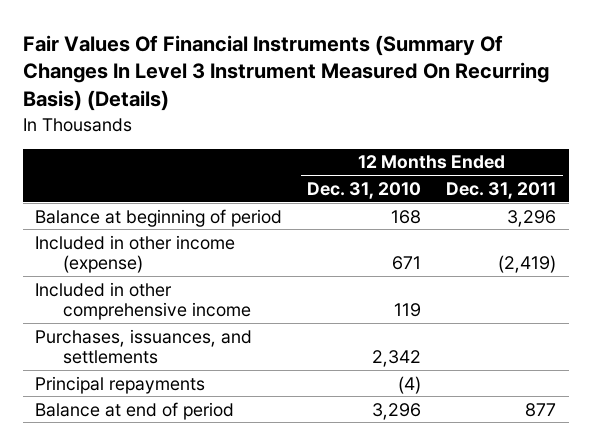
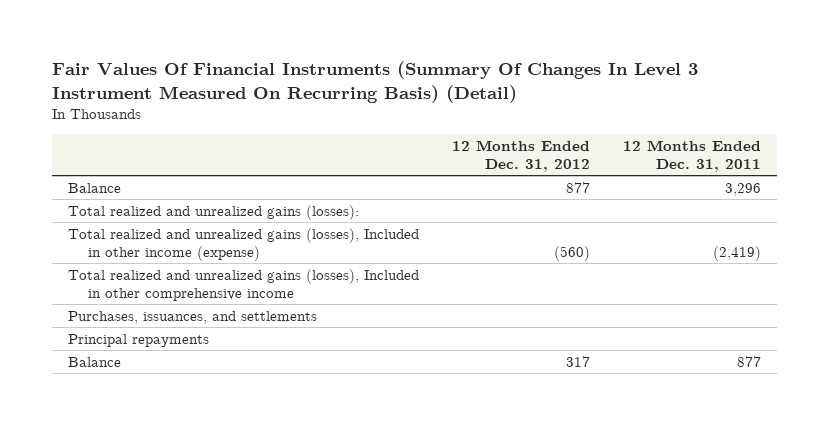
- Fair Values Of Financial Instruments (Summary Of Changes In Level 3 Instrument Measured On Recurring Basis) (Details)
+ Fair Values Of Financial Instruments (Summary Of Changes In Level 3 Instrument Measured On Recurring Basis) (Detail)
- | 12 Months Ended Dec. 31, 2010 | 12 Months Ended Dec. 31, 2011
+ | 12 Months Ended Dec. 31, 2012 | 12 Months Ended Dec. 31, 2011
- Balance at beginning of period | 168 | 3,296
- Included in other income (expense) | 671 | (2,419)
- Included in other comprehensive income | 119 |
+ Balance | 877 | 3,296
+ Total realized and unrealized gains (losses):
+ Total realized and unrealized gains (losses), Included in other income (expense) | (560) | (2,419)
+ Total realized and unrealized gains (losses), Included in other comprehensive income
- Balance at end of period | 3,296 | 877
+ Balance | 317 | 877

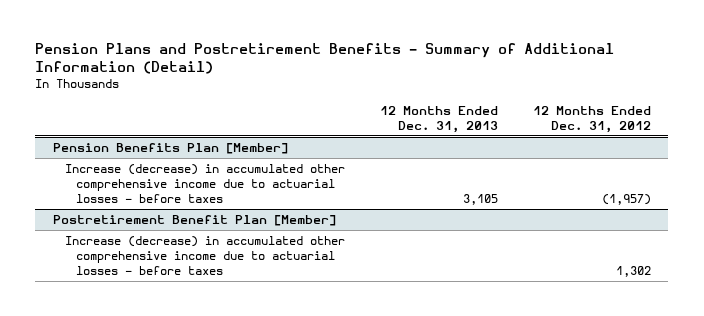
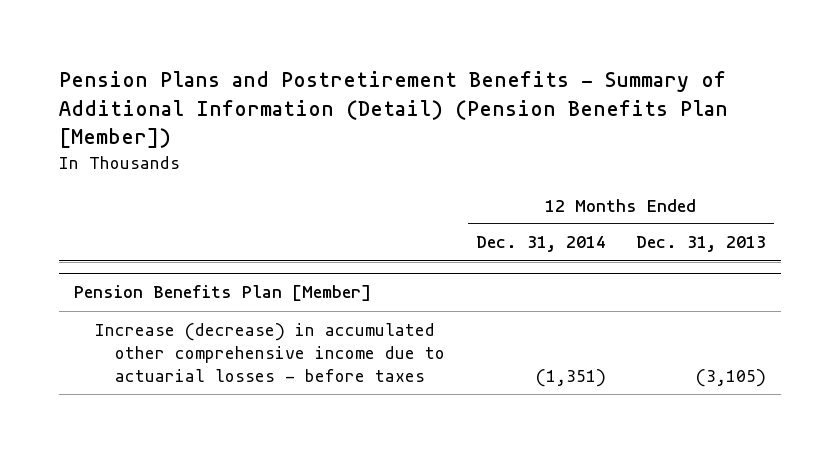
- Pension Plans and Postretirement Benefits - Summary of Additional Information (Detail)
+ Pension Plans and Postretirement Benefits - Summary of Additional Information (Detail) (Pension Benefits Plan [Member])
- | 12 Months Ended Dec. 31, 2013 | 12 Months Ended Dec. 31, 2012
+ | 12 Months Ended Dec. 31, 2014 | 12 Months Ended Dec. 31, 2013
@ Pension Benefits Plan [Member]
- Increase (decrease) in accumulated other comprehensive income due to actuarial losses - before taxes | 3,105 | (1,957)
- Postretirement Benefit Plan [Member]
- Increase (decrease) in accumulated other comprehensive income due to actuarial losses - before taxes | | 1,302
@ Pension Benefits Plan [Member]
+ Increase (decrease) in accumulated other comprehensive income due to actuarial losses - before taxes | (1,351) | (3,105)

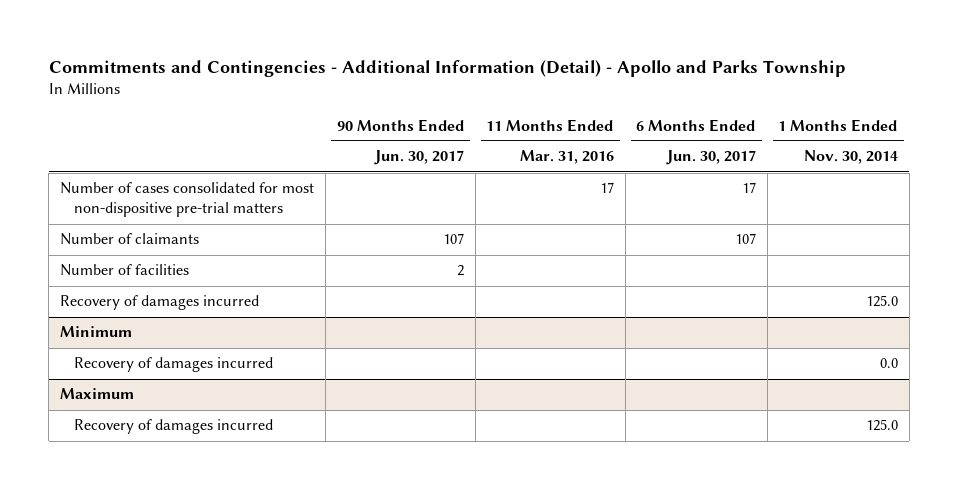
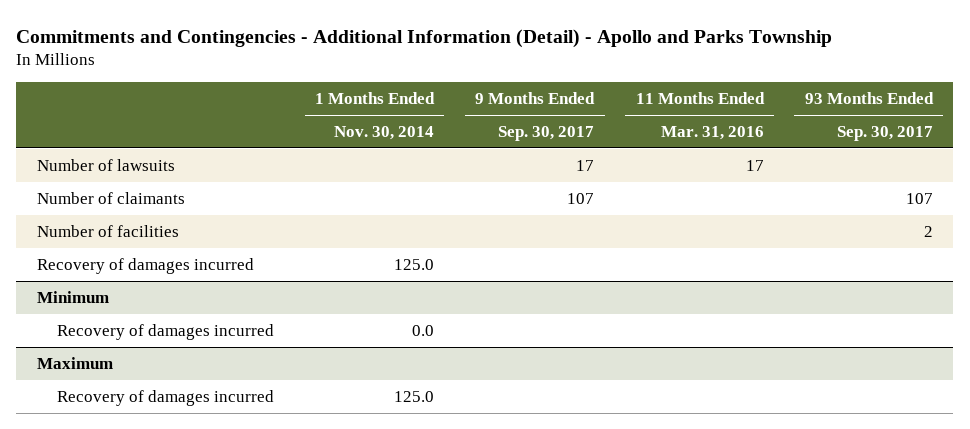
- | 90 Months Ended Jun. 30, 2017 | 11 Months Ended Mar. 31, 2016 | 6 Months Ended Jun. 30, 2017 | 1 Months Ended Nov. 30, 2014
+ | 1 Months Ended Nov. 30, 2014 | 9 Months Ended Sep. 30, 2017 | 11 Months Ended Mar. 31, 2016 | 93 Months Ended Sep. 30, 2017
- Number of cases consolidated for most non-dispositive pre-trial matters | | 17 | 17 |
+ Number of lawsuits | | 17 | 17 |

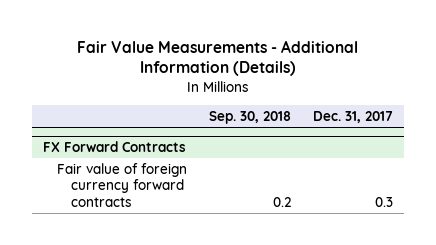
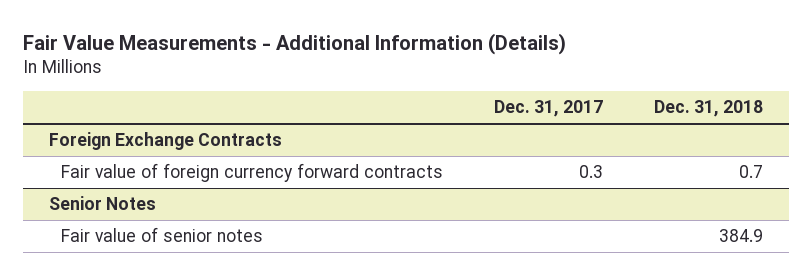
- | Sep. 30, 2018 | Dec. 31, 2017
+ | Dec. 31, 2017 | Dec. 31, 2018
- FX Forward Contracts
+ Foreign Exchange Contracts
+ Senior Notes
+ Fair value of senior notes | | 384.9

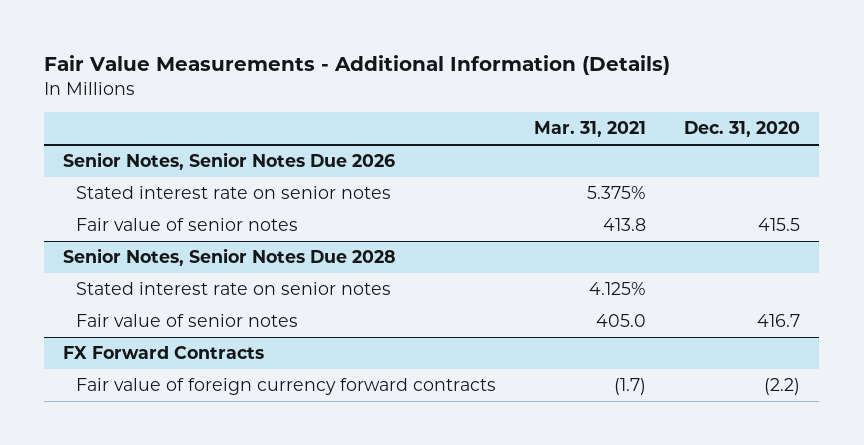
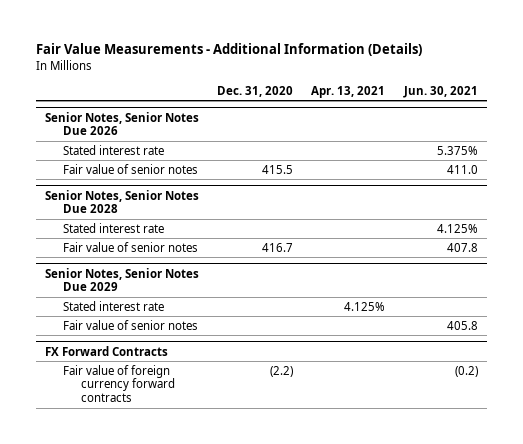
- | Mar. 31, 2021 | Dec. 31, 2020
+ | Dec. 31, 2020 | Apr. 13, 2021 | Jun. 30, 2021
@ Senior Notes, Senior Notes Due 2026
- Stated interest rate on senior notes | 5.375% |
+ Stated interest rate | | | 5.375%
@ Senior Notes, Senior Notes Due 2028
- Stated interest rate on senior notes | 4.125% |
+ Stated interest rate | | | 4.125%
+ Senior Notes, Senior Notes Due 2029
+ Stated interest rate | | 4.125% |
+ Fair value of senior notes | | | 405.8

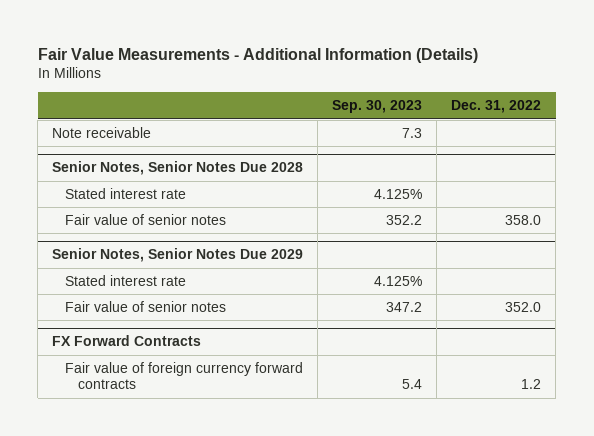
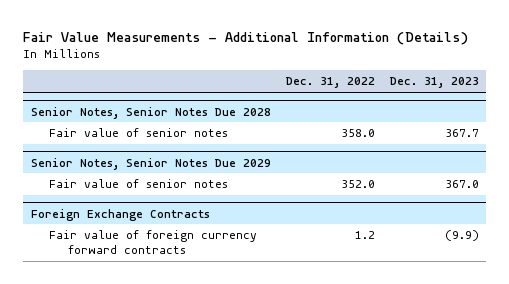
- | Sep. 30, 2023 | Dec. 31, 2022
+ | Dec. 31, 2022 | Dec. 31, 2023
- Note receivable | 7.3 |
@ Senior Notes, Senior Notes Due 2028
- Stated interest rate | 4.125% |
@ Senior Notes, Senior Notes Due 2029
- Stated interest rate | 4.125% |
- FX Forward Contracts
+ Foreign Exchange Contracts

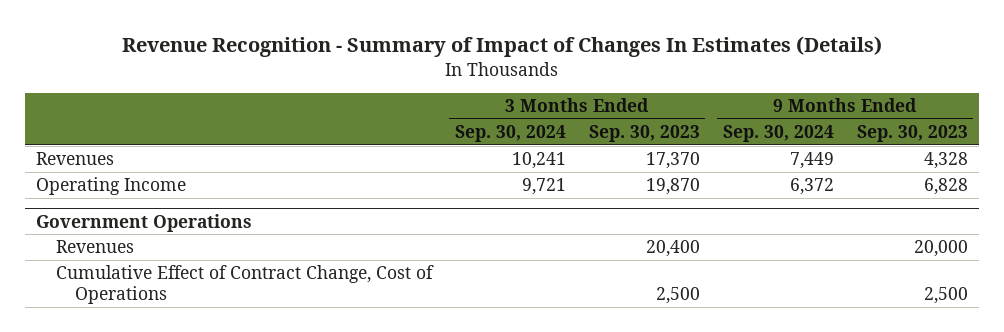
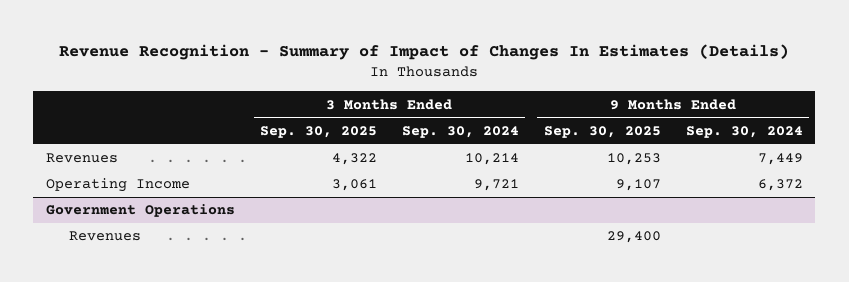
- | 3 Months Ended Sep. 30, 2024 | 3 Months Ended Sep. 30, 2023 | 9 Months Ended Sep. 30, 2024 | 9 Months Ended Sep. 30, 2023
+ | 3 Months Ended Sep. 30, 2025 | 3 Months Ended Sep. 30, 2024 | 9 Months Ended Sep. 30, 2025 | 9 Months Ended Sep. 30, 2024
- Revenues | 10,241 | 17,370 | 7,449 | 4,328
+ Revenues | 4,322 | 10,214 | 10,253 | 7,449
@ Government Operations
- Cumulative Effect of Contract Change, Cost of Operations | | 2,500 | | 2,500

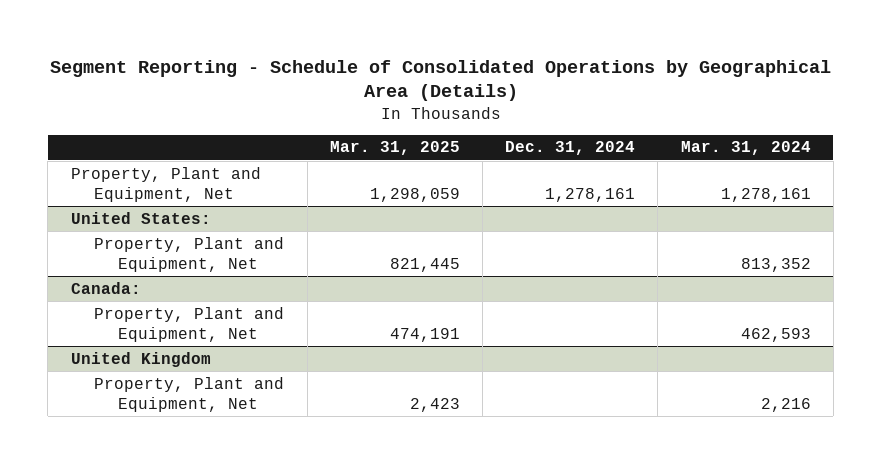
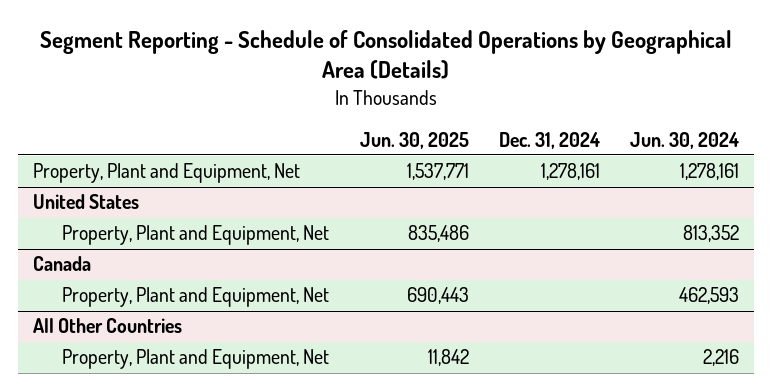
- | Mar. 31, 2025 | Dec. 31, 2024 | Mar. 31, 2024
+ | Jun. 30, 2025 | Dec. 31, 2024 | Jun. 30, 2024
- United States:
+ United States
- Canada:
+ Canada
- United Kingdom
- Property, Plant and Equipment, Net | 2,423 | | 2,216
+ All Other Countries
+ Property, Plant and Equipment, Net | 11,842 | | 2,216

